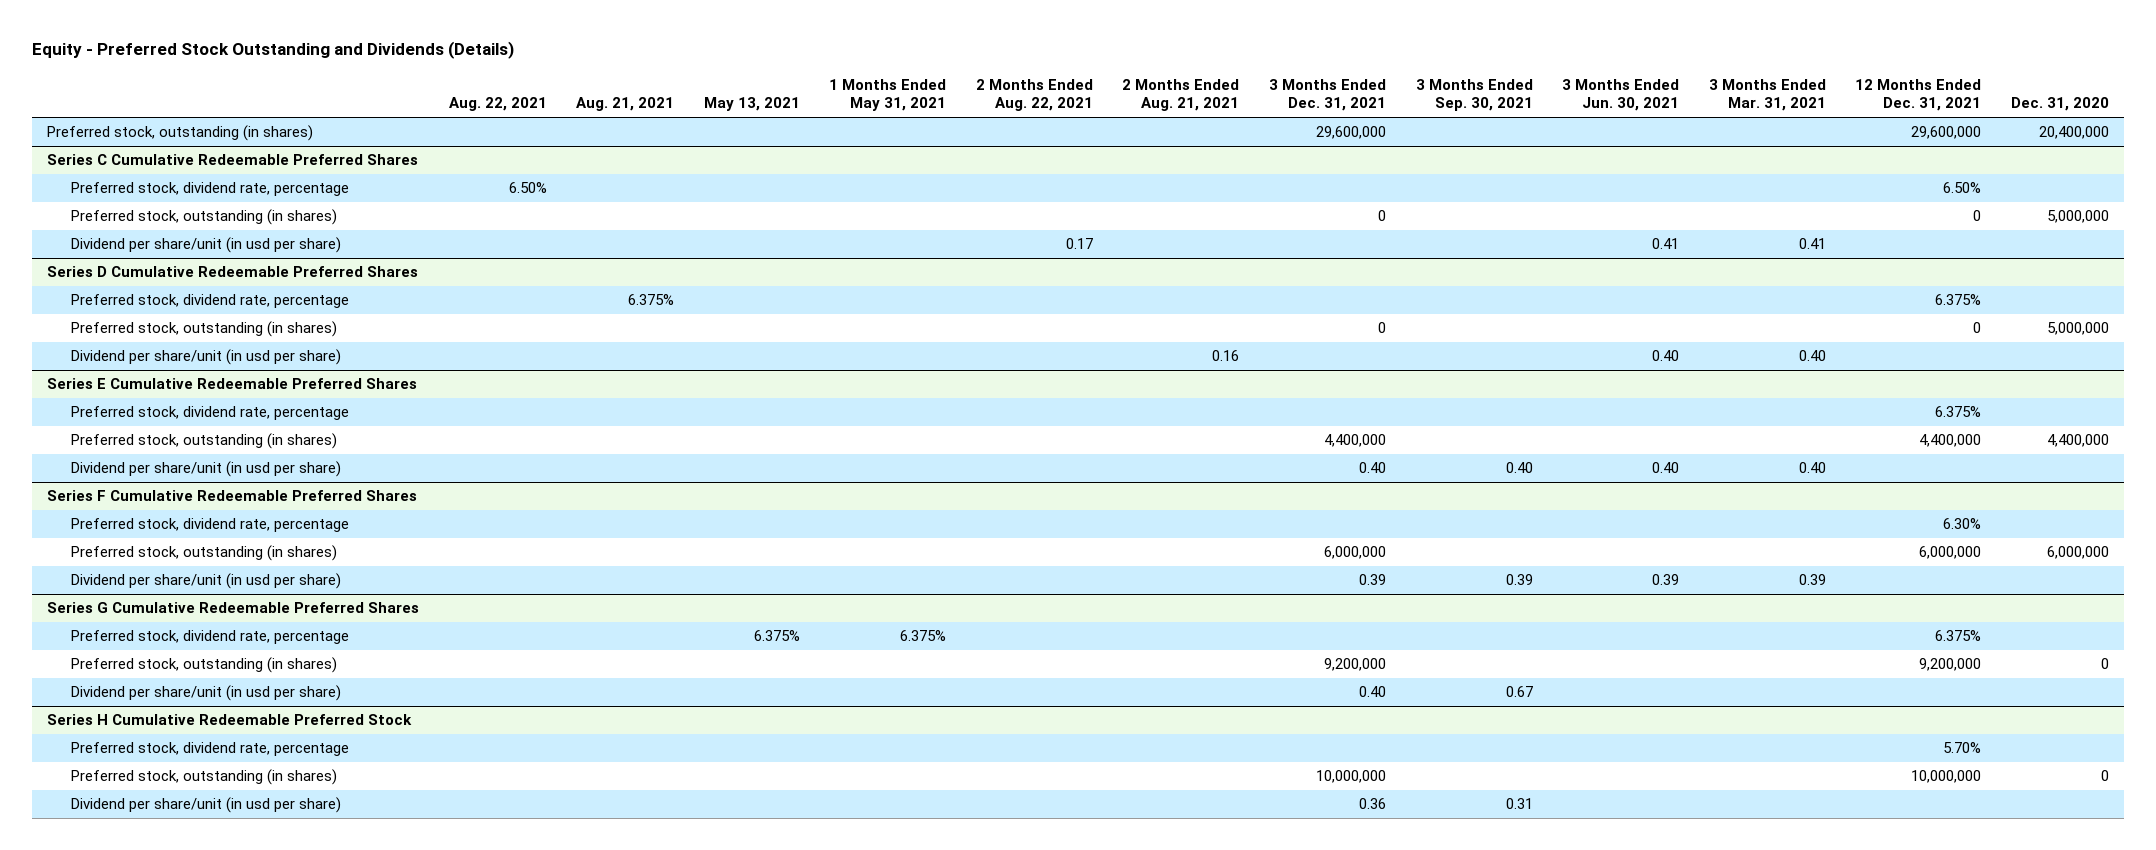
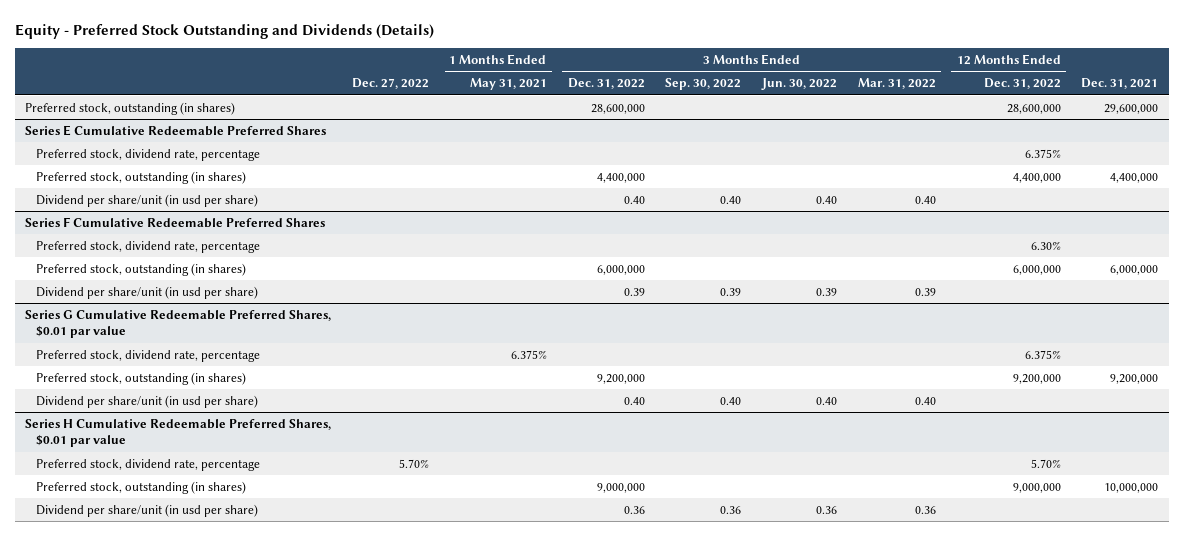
- | Aug. 22, 2021 | Aug. 21, 2021 | May 13, 2021 | 1 Months Ended May 31, 2021 | 2 Months Ended Aug. 22, 2021 | 2 Months Ended Aug. 21, 2021 | 3 Months Ended Dec. 31, 2021 | 3 Months Ended Sep. 30, 2021 | 3 Months Ended Jun. 30, 2021 | 3 Months Ended Mar. 31, 2021 | 12 Months Ended Dec. 31, 2021 | Dec. 31, 2020
+ | Dec. 27, 2022 | 1 Months Ended May 31, 2021 | 3 Months Ended Dec. 31, 2022 | 3 Months Ended Sep. 30, 2022 | 3 Months Ended Jun. 30, 2022 | 3 Months Ended Mar. 31, 2022 | 12 Months Ended Dec. 31, 2022 | Dec. 31, 2021
- Series C Cumulative Redeemable Preferred Shares
- Preferred stock, dividend rate, percentage | 6.50% | | | | | | | | | | 6.50% |
- Preferred stock, outstanding (in shares) | | | | | | | 0 | | | | 0 | 5,000,000
- Dividend per share/unit (in usd per share) | | | | | 0.17 | | | | 0.41 | 0.41 | |
- Series D Cumulative Redeemable Preferred Shares
- Preferred stock, dividend rate, percentage | | 6.375% | | | | | | | | | 6.375% |
- Preferred stock, outstanding (in shares) | | | | | | | 0 | | | | 0 | 5,000,000
- Dividend per share/unit (in usd per share) | | | | | | 0.16 | | | 0.40 | 0.40 | |
- Series G Cumulative Redeemable Preferred Shares
+ Series G Cumulative Redeemable Preferred Shares, $0.01 par value
- Series H Cumulative Redeemable Preferred Stock
+ Series H Cumulative Redeemable Preferred Shares, $0.01 par value

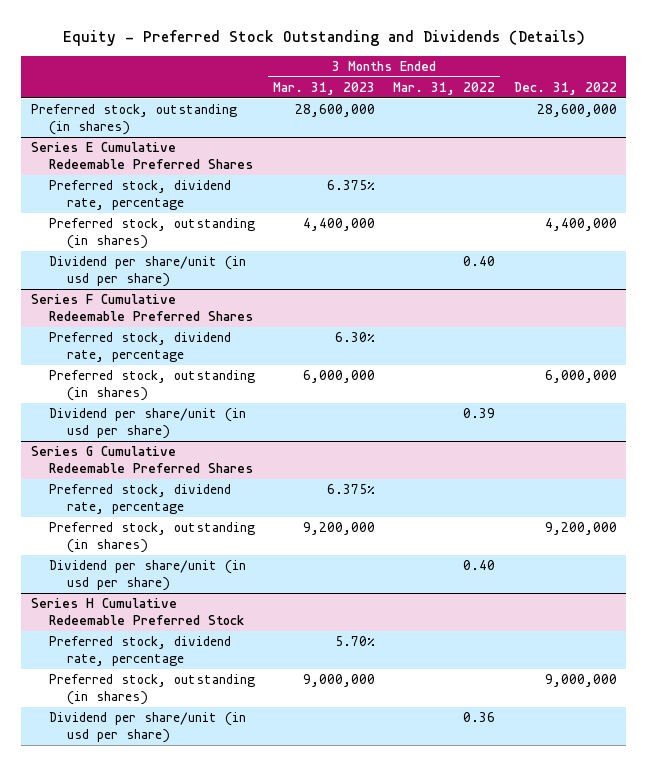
- | Dec. 27, 2022 | 1 Months Ended May 31, 2021 | 3 Months Ended Dec. 31, 2022 | 3 Months Ended Sep. 30, 2022 | 3 Months Ended Jun. 30, 2022 | 3 Months Ended Mar. 31, 2022 | 12 Months Ended Dec. 31, 2022 | Dec. 31, 2021
+ | 3 Months Ended Mar. 31, 2023 | 3 Months Ended Mar. 31, 2022 | Dec. 31, 2022
- Series G Cumulative Redeemable Preferred Shares, $0.01 par value
+ Series G Cumulative Redeemable Preferred Shares
- Series H Cumulative Redeemable Preferred Shares, $0.01 par value
+ Series H Cumulative Redeemable Preferred Stock

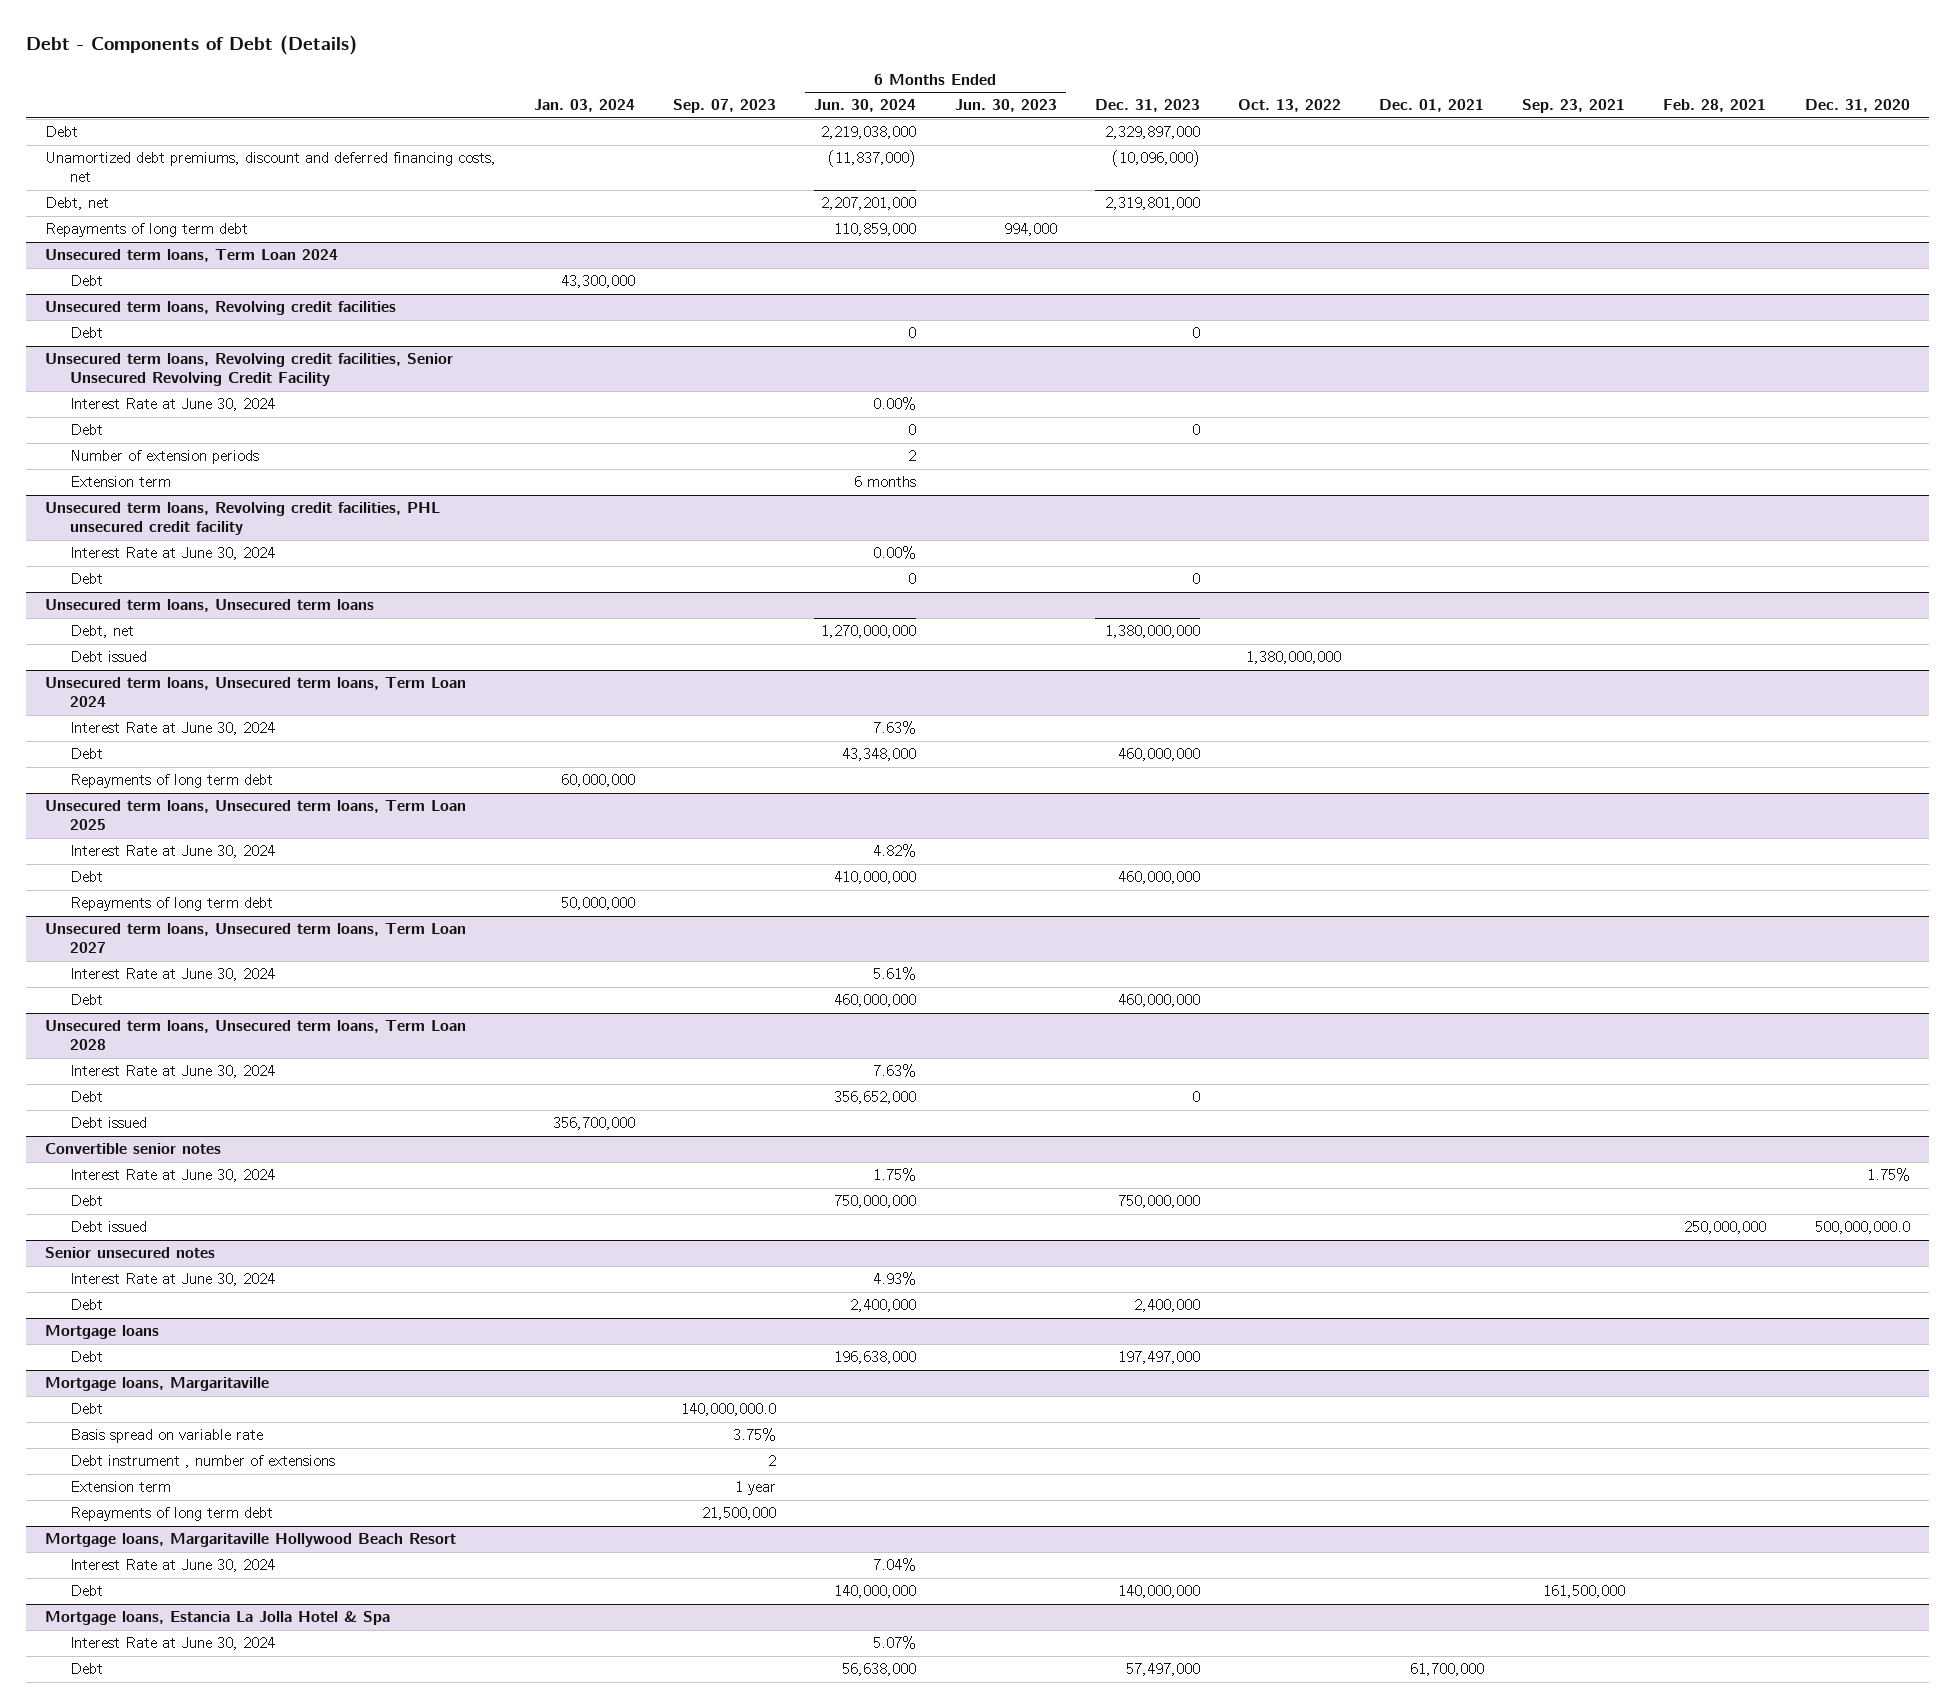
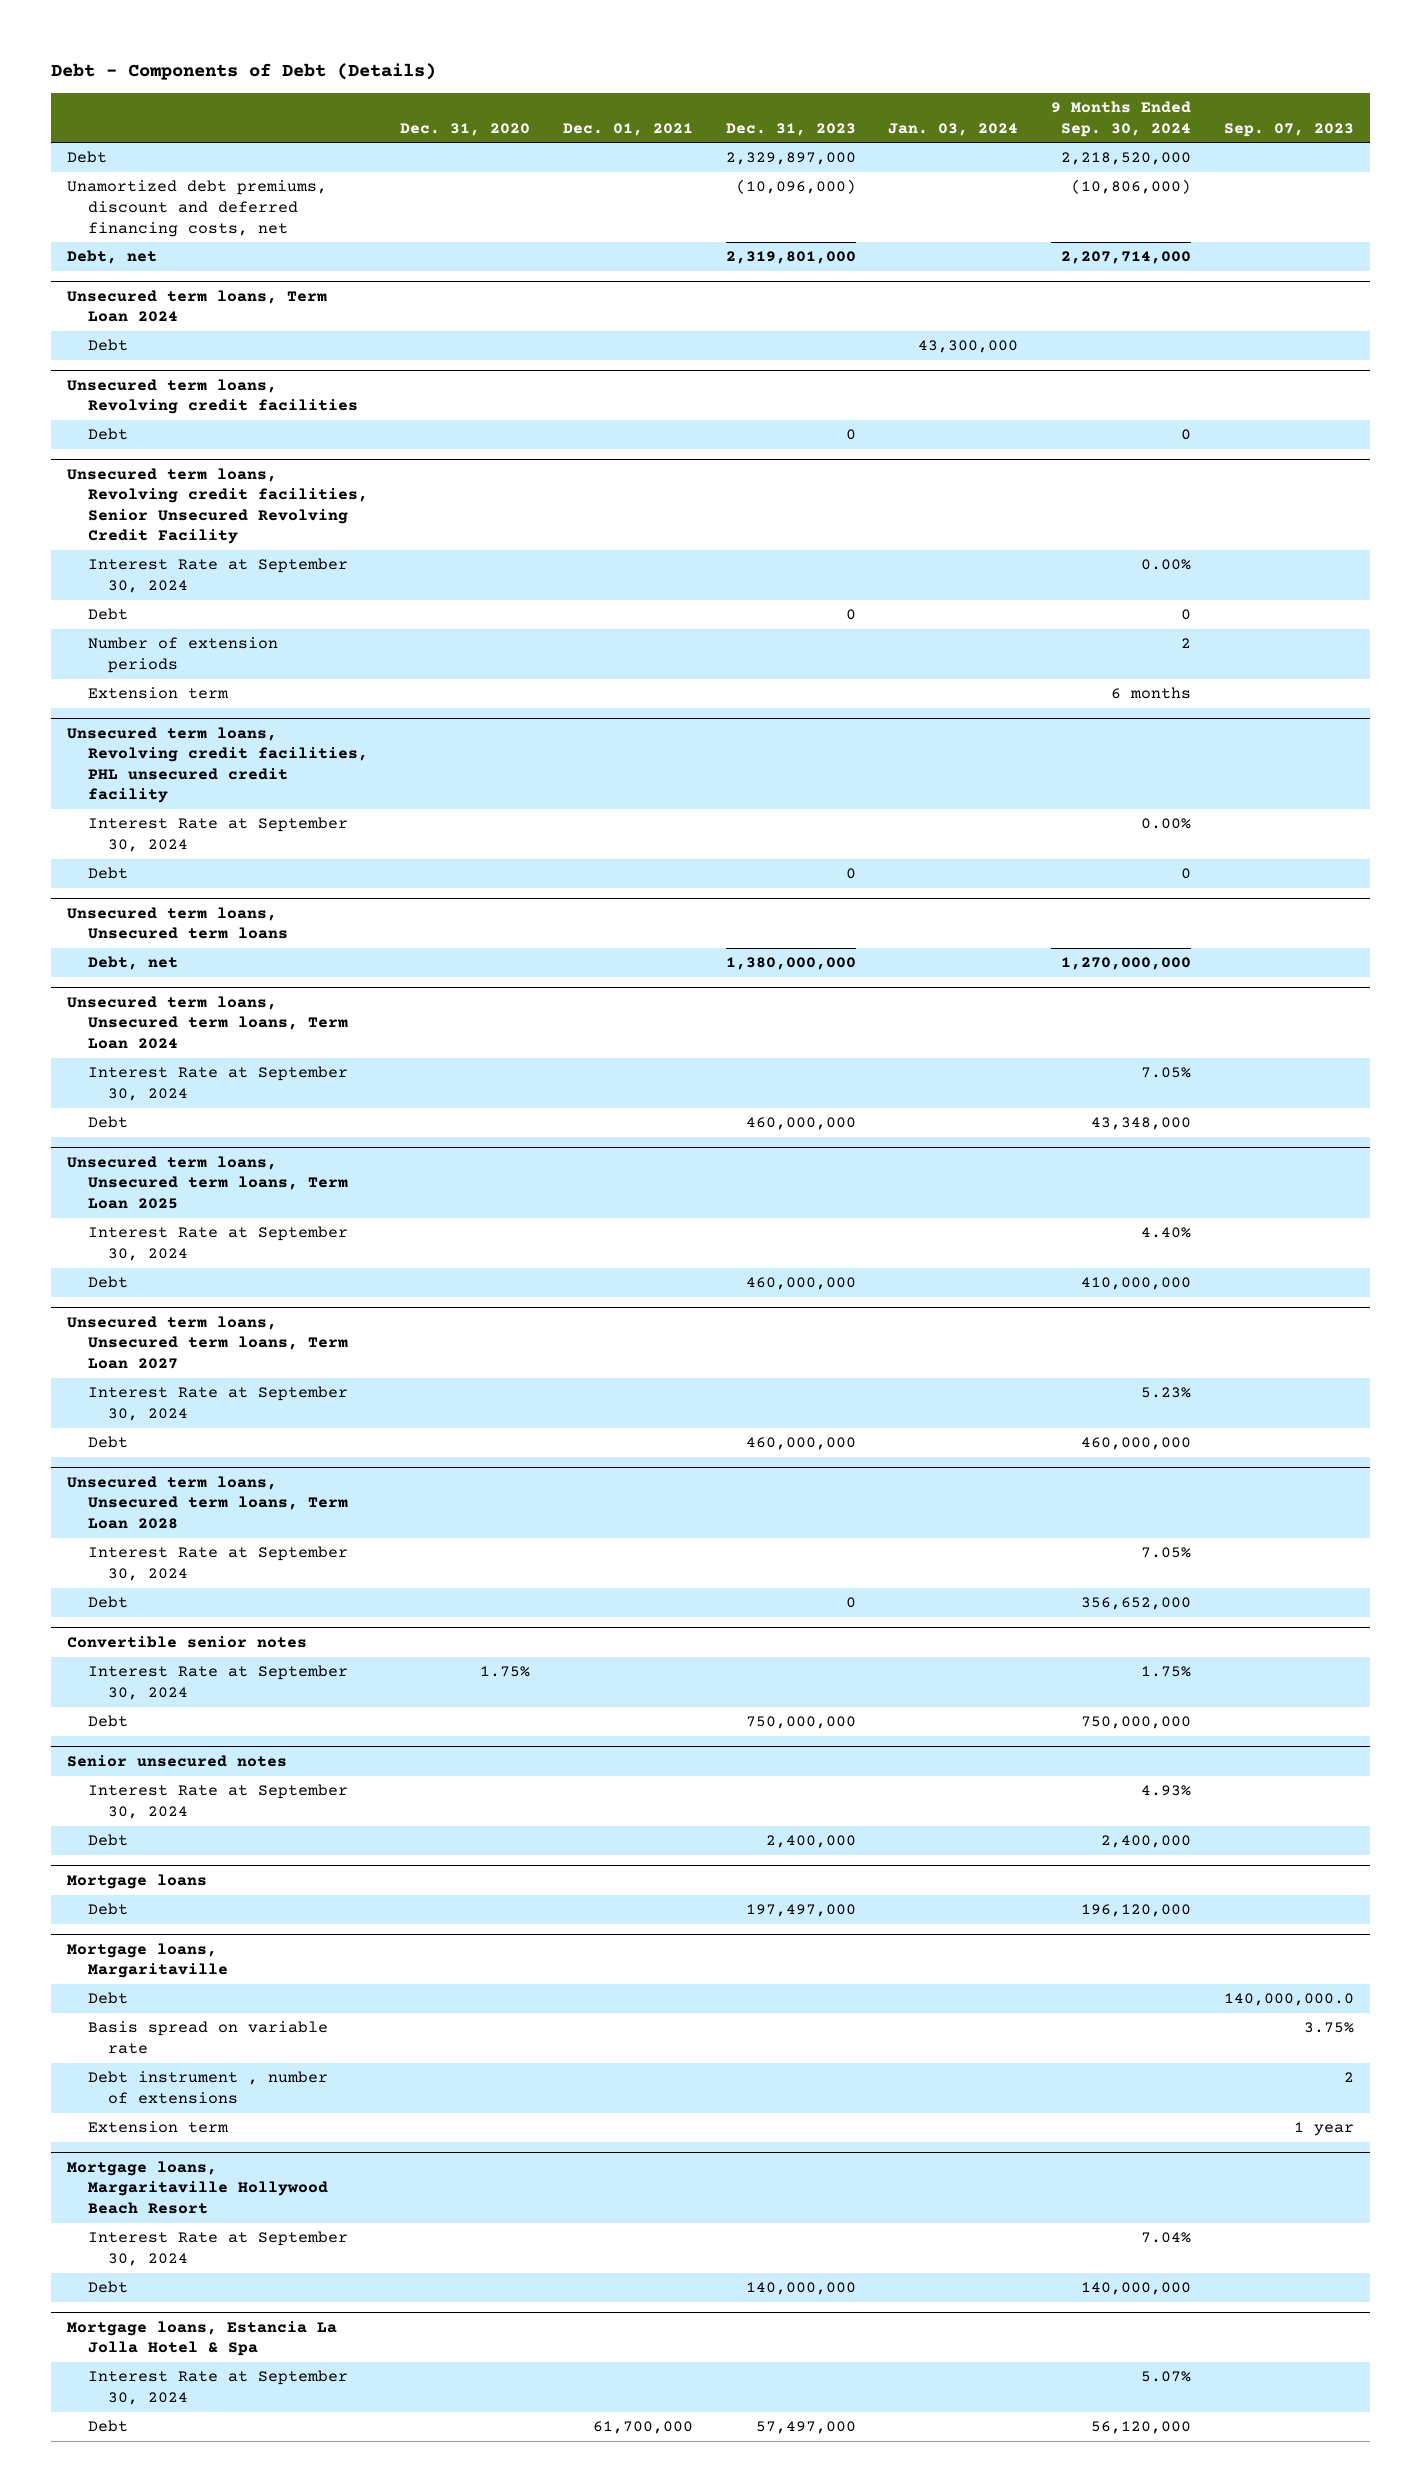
- | Jan. 03, 2024 | Sep. 07, 2023 | 6 Months Ended Jun. 30, 2024 | 6 Months Ended Jun. 30, 2023 | Dec. 31, 2023 | Oct. 13, 2022 | Dec. 01, 2021 | Sep. 23, 2021 | Feb. 28, 2021 | Dec. 31, 2020
+ | Dec. 31, 2020 | Dec. 01, 2021 | Dec. 31, 2023 | Jan. 03, 2024 | 9 Months Ended Sep. 30, 2024 | Sep. 07, 2023
- Repayments of long term debt | | | 110,859,000 | 994,000 | | | | | |
@ Unsecured term loans, Revolving credit facilities, Senior Unsecured Revolving Credit Facility
- Interest Rate at June 30, 2024 | | | 0.00% | | | | | | |
+ Interest Rate at September 30, 2024 | | | | | 0.00% |
@ Unsecured term loans, Revolving credit facilities, PHL unsecured credit facility
- Interest Rate at June 30, 2024 | | | 0.00% | | | | | | |
+ Interest Rate at September 30, 2024 | | | | | 0.00% |
@ Unsecured term loans, Unsecured term loans
- Debt issued | | | | | | 1,380,000,000 | | | |
@ Unsecured term loans, Unsecured term loans, Term Loan 2024
- Interest Rate at June 30, 2024 | | | 7.63% | | | | | | |
+ Interest Rate at September 30, 2024 | | | | | 7.05% |
- Repayments of long term debt | 60,000,000 | | | | | | | | |
@ Unsecured term loans, Unsecured term loans, Term Loan 2025
- Interest Rate at June 30, 2024 | | | 4.82% | | | | | | |
+ Interest Rate at September 30, 2024 | | | | | 4.40% |
- Repayments of long term debt | 50,000,000 | | | | | | | | |
@ Unsecured term loans, Unsecured term loans, Term Loan 2027
- Interest Rate at June 30, 2024 | | | 5.61% | | | | | | |
+ Interest Rate at September 30, 2024 | | | | | 5.23% |
@ Unsecured term loans, Unsecured term loans, Term Loan 2028
- Interest Rate at June 30, 2024 | | | 7.63% | | | | | | |
+ Interest Rate at September 30, 2024 | | | | | 7.05% |
- Debt issued | 356,700,000 | | | | | | | | |
@ Convertible senior notes
- Interest Rate at June 30, 2024 | | | 1.75% | | | | | | | 1.75%
+ Interest Rate at September 30, 2024 | 1.75% | | | | 1.75% |
- Debt issued | | | | | | | | | 250,000,000 | 500,000,000.0
@ Senior unsecured notes
- Interest Rate at June 30, 2024 | | | 4.93% | | | | | | |
+ Interest Rate at September 30, 2024 | | | | | 4.93% |
@ Mortgage loans, Margaritaville
- Repayments of long term debt | | 21,500,000 | | | | | | | |
@ Mortgage loans, Margaritaville Hollywood Beach Resort
- Interest Rate at June 30, 2024 | | | 7.04% | | | | | | |
+ Interest Rate at September 30, 2024 | | | | | 7.04% |
@ Mortgage loans, Estancia La Jolla Hotel & Spa
- Interest Rate at June 30, 2024 | | | 5.07% | | | | | | |
+ Interest Rate at September 30, 2024 | | | | | 5.07% |

